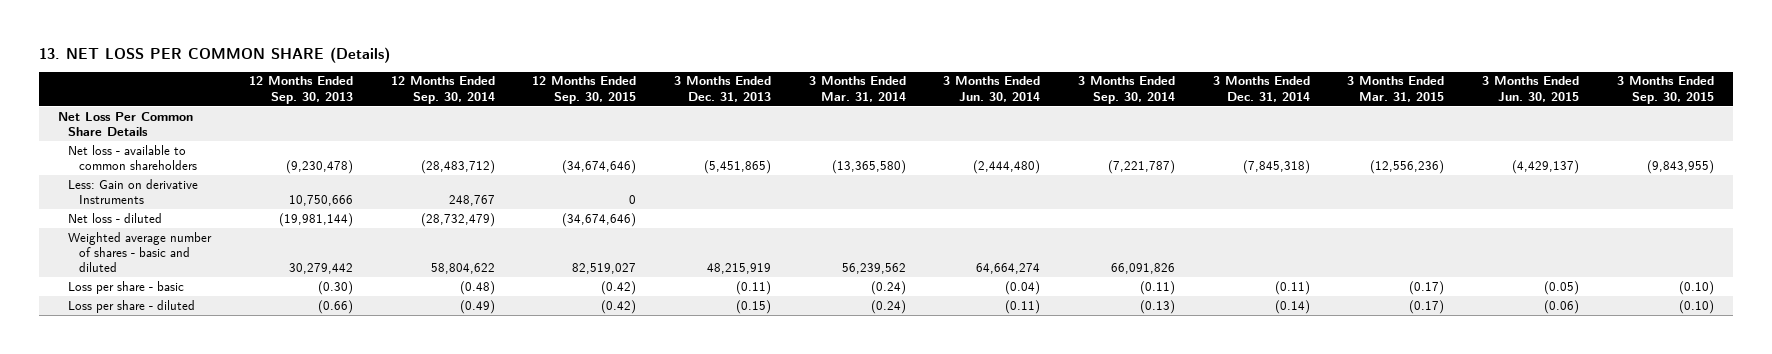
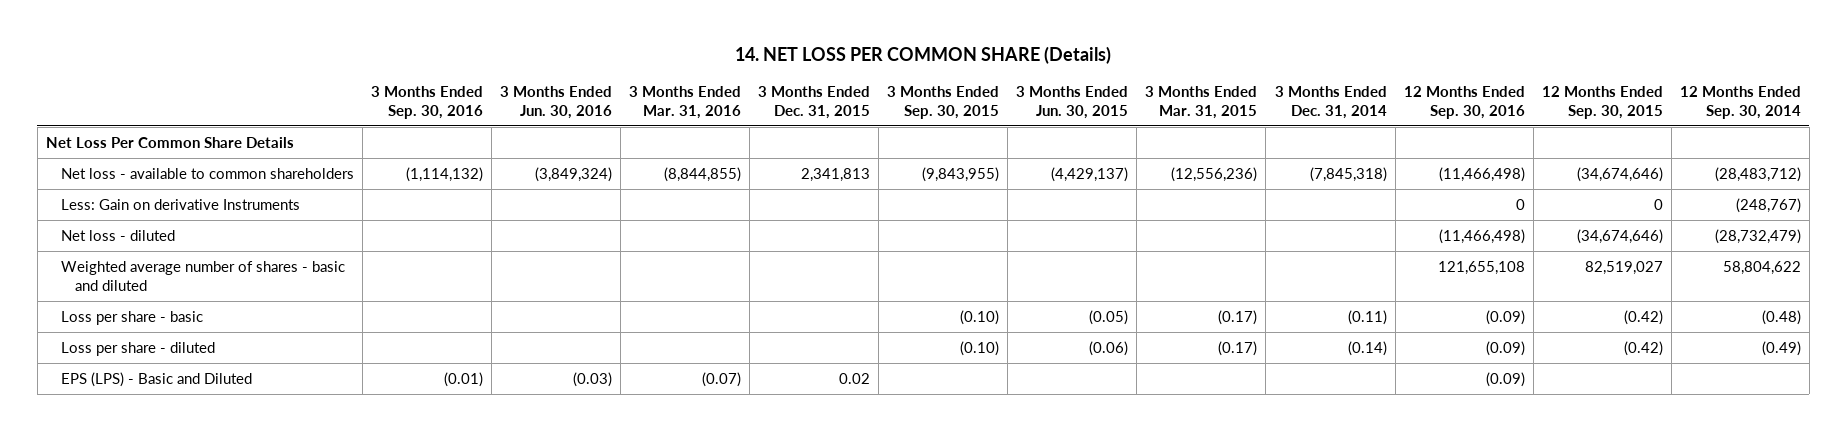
- 13. NET LOSS PER COMMON SHARE (Details)
+ 14. NET LOSS PER COMMON SHARE (Details)
- | 12 Months Ended Sep. 30, 2013 | 12 Months Ended Sep. 30, 2014 | 12 Months Ended Sep. 30, 2015 | 3 Months Ended Dec. 31, 2013 | 3 Months Ended Mar. 31, 2014 | 3 Months Ended Jun. 30, 2014 | 3 Months Ended Sep. 30, 2014 | 3 Months Ended Dec. 31, 2014 | 3 Months Ended Mar. 31, 2015 | 3 Months Ended Jun. 30, 2015 | 3 Months Ended Sep. 30, 2015
+ | 3 Months Ended Sep. 30, 2016 | 3 Months Ended Jun. 30, 2016 | 3 Months Ended Mar. 31, 2016 | 3 Months Ended Dec. 31, 2015 | 3 Months Ended Sep. 30, 2015 | 3 Months Ended Jun. 30, 2015 | 3 Months Ended Mar. 31, 2015 | 3 Months Ended Dec. 31, 2014 | 12 Months Ended Sep. 30, 2016 | 12 Months Ended Sep. 30, 2015 | 12 Months Ended Sep. 30, 2014
- Less: Gain on derivative Instruments | 10,750,666 | 248,767 | 0 | | | | | | | |
+ Less: Gain on derivative Instruments | | | | | | | | | 0 | 0 | (248,767)
+ EPS (LPS) - Basic and Diluted | (0.01) | (0.03) | (0.07) | 0.02 | | | | | (0.09) | |

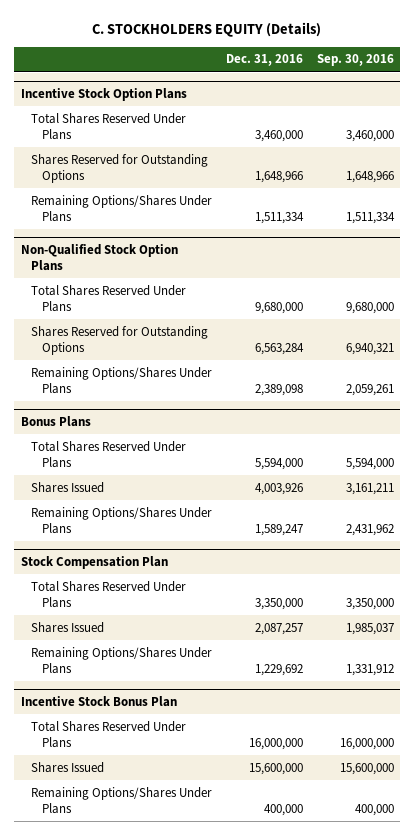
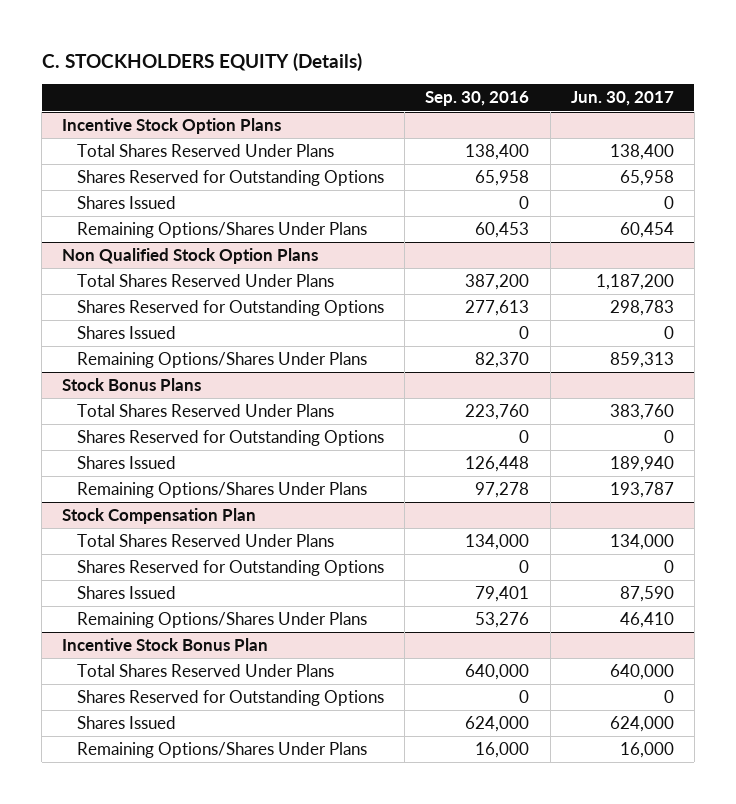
- | Dec. 31, 2016 | Sep. 30, 2016
+ | Sep. 30, 2016 | Jun. 30, 2017
@ Incentive Stock Option Plans
- Total Shares Reserved Under Plans | 3,460,000 | 3,460,000
- Shares Reserved for Outstanding Options | 1,648,966 | 1,648,966
- Remaining Options/Shares Under Plans | 1,511,334 | 1,511,334
- Non-Qualified Stock Option Plans
- Total Shares Reserved Under Plans | 9,680,000 | 9,680,000
- Shares Reserved for Outstanding Options | 6,563,284 | 6,940,321
- Remaining Options/Shares Under Plans | 2,389,098 | 2,059,261
- Bonus Plans
- Total Shares Reserved Under Plans | 5,594,000 | 5,594,000
- Shares Issued | 4,003,926 | 3,161,211
- Remaining Options/Shares Under Plans | 1,589,247 | 2,431,962
@ Incentive Stock Option Plans
+ Total Shares Reserved Under Plans | 138,400 | 138,400
+ Shares Reserved for Outstanding Options | 65,958 | 65,958
+ Shares Issued | 0 | 0
+ Remaining Options/Shares Under Plans | 60,453 | 60,454
+ Non Qualified Stock Option Plans
+ Total Shares Reserved Under Plans | 387,200 | 1,187,200
+ Shares Reserved for Outstanding Options | 277,613 | 298,783
+ Shares Issued | 0 | 0
+ Remaining Options/Shares Under Plans | 82,370 | 859,313
+ Stock Bonus Plans
+ Total Shares Reserved Under Plans | 223,760 | 383,760
+ Shares Reserved for Outstanding Options | 0 | 0
+ Shares Issued | 126,448 | 189,940
+ Remaining Options/Shares Under Plans | 97,278 | 193,787
@ Stock Compensation Plan
- Total Shares Reserved Under Plans | 3,350,000 | 3,350,000
- Shares Issued | 2,087,257 | 1,985,037
- Remaining Options/Shares Under Plans | 1,229,692 | 1,331,912
+ Total Shares Reserved Under Plans | 134,000 | 134,000
+ Shares Reserved for Outstanding Options | 0 | 0
+ Shares Issued | 79,401 | 87,590
+ Remaining Options/Shares Under Plans | 53,276 | 46,410
@ Incentive Stock Bonus Plan
- Total Shares Reserved Under Plans | 16,000,000 | 16,000,000
- Shares Issued | 15,600,000 | 15,600,000
- Remaining Options/Shares Under Plans | 400,000 | 400,000
+ Total Shares Reserved Under Plans | 640,000 | 640,000
+ Shares Reserved for Outstanding Options | 0 | 0
+ Shares Issued | 624,000 | 624,000
+ Remaining Options/Shares Under Plans | 16,000 | 16,000

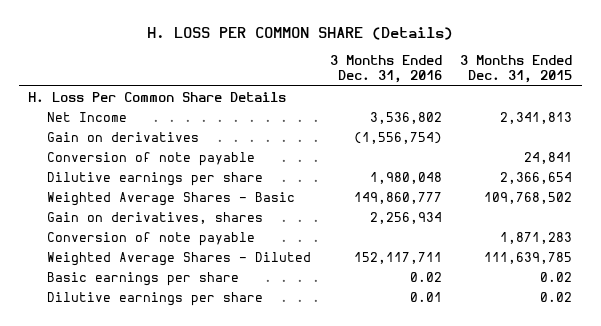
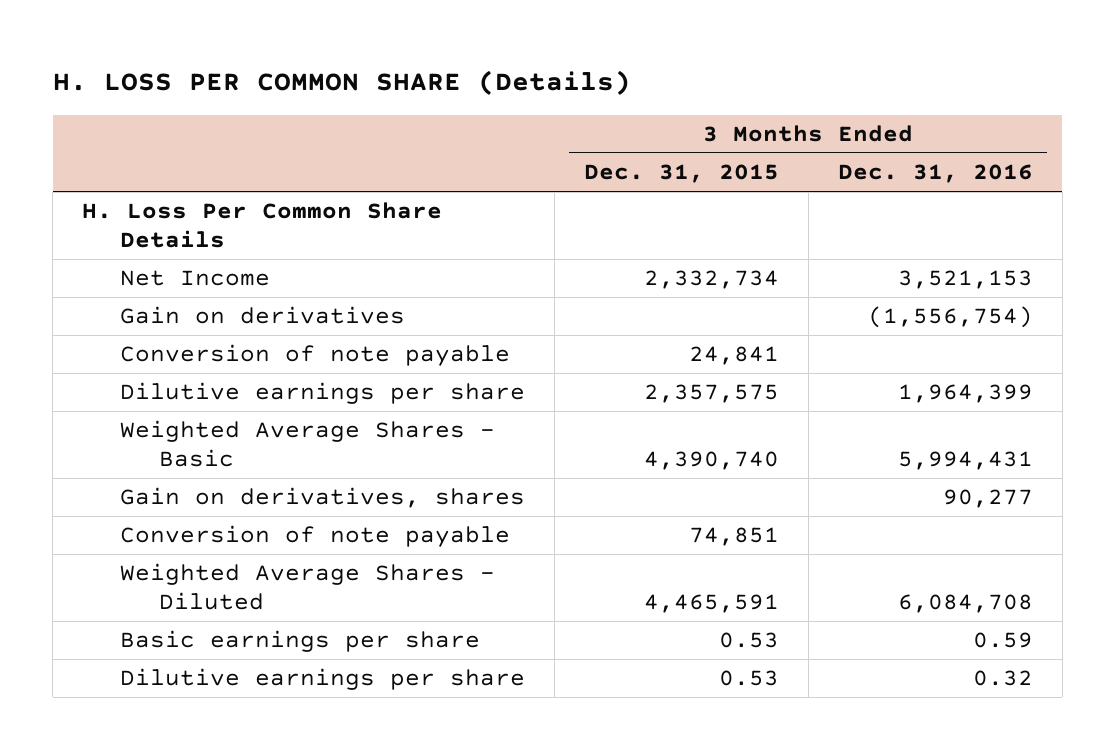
- | 3 Months Ended Dec. 31, 2016 | 3 Months Ended Dec. 31, 2015
+ | 3 Months Ended Dec. 31, 2015 | 3 Months Ended Dec. 31, 2016
- Net Income | 3,536,802 | 2,341,813
+ Net Income | 2,332,734 | 3,521,153
- Dilutive earnings per share | 1,980,048 | 2,366,654
- Weighted Average Shares - Basic | 149,860,777 | 109,768,502
- Gain on derivatives, shares | 2,256,934 |
- Conversion of note payable | | 1,871,283
- Weighted Average Shares - Diluted | 152,117,711 | 111,639,785
- Basic earnings per share | 0.02 | 0.02
- Dilutive earnings per share | 0.01 | 0.02
+ Dilutive earnings per share | 2,357,575 | 1,964,399
+ Weighted Average Shares - Basic | 4,390,740 | 5,994,431
+ Gain on derivatives, shares | | 90,277
+ Conversion of note payable | 74,851 |
+ Weighted Average Shares - Diluted | 4,465,591 | 6,084,708
+ Basic earnings per share | 0.53 | 0.59
+ Dilutive earnings per share | 0.53 | 0.32

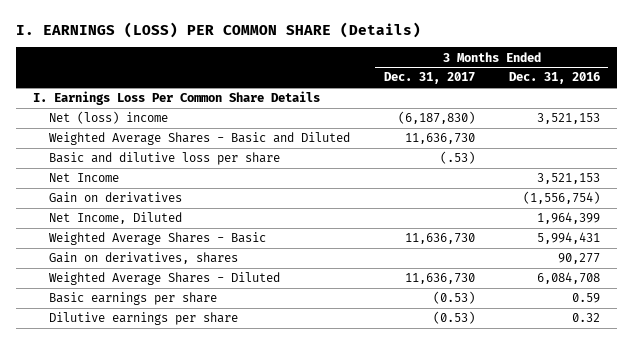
- H. LOSS PER COMMON SHARE (Details)
+ I. EARNINGS (LOSS) PER COMMON SHARE (Details)
- | 3 Months Ended Dec. 31, 2015 | 3 Months Ended Dec. 31, 2016
+ | 3 Months Ended Dec. 31, 2017 | 3 Months Ended Dec. 31, 2016
- H. Loss Per Common Share Details
+ I. Earnings Loss Per Common Share Details
+ Net (loss) income | (6,187,830) | 3,521,153
+ Weighted Average Shares - Basic and Diluted | 11,636,730 |
+ Basic and dilutive loss per share | (.53) |
- Conversion of note payable | 24,841 |
- Dilutive earnings per share | 2,357,575 | 1,964,399
+ Net Income, Diluted | | 1,964,399
- Conversion of note payable | 74,851 |

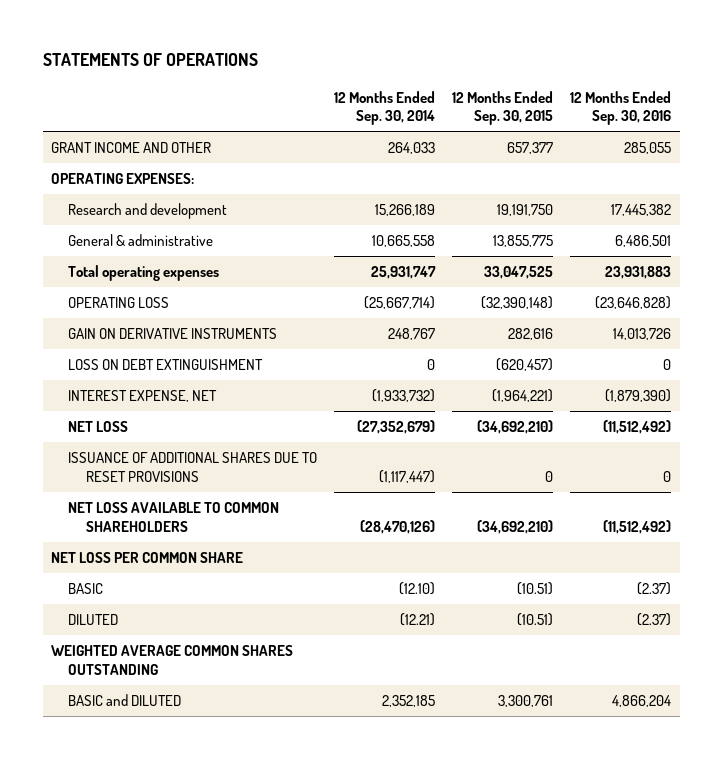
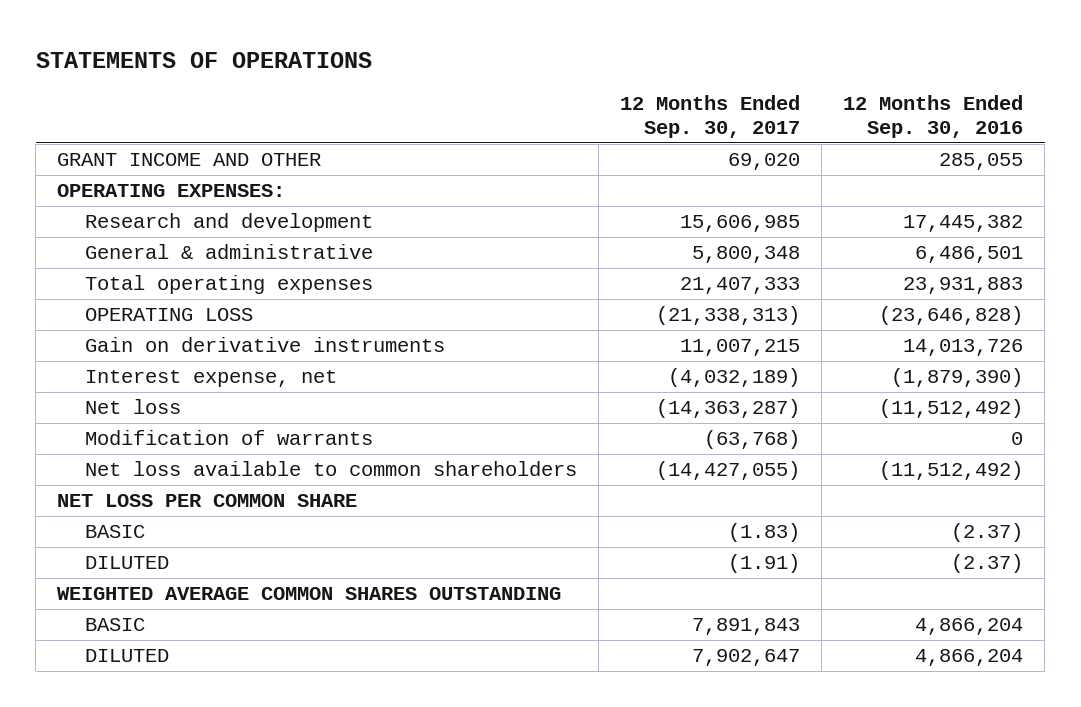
- | 12 Months Ended Sep. 30, 2014 | 12 Months Ended Sep. 30, 2015 | 12 Months Ended Sep. 30, 2016
+ | 12 Months Ended Sep. 30, 2017 | 12 Months Ended Sep. 30, 2016
- GAIN ON DERIVATIVE INSTRUMENTS | 248,767 | 282,616 | 14,013,726
- LOSS ON DEBT EXTINGUISHMENT | 0 | (620,457) | 0
- INTEREST EXPENSE, NET | (1,933,732) | (1,964,221) | (1,879,390)
- NET LOSS | (27,352,679) | (34,692,210) | (11,512,492)
- ISSUANCE OF ADDITIONAL SHARES DUE TO RESET PROVISIONS | (1,117,447) | 0 | 0
- NET LOSS AVAILABLE TO COMMON SHAREHOLDERS | (28,470,126) | (34,692,210) | (11,512,492)
+ Gain on derivative instruments | 11,007,215 | 14,013,726
+ Interest expense, net | (4,032,189) | (1,879,390)
+ Net loss | (14,363,287) | (11,512,492)
+ Modification of warrants | (63,768) | 0
+ Net loss available to common shareholders | (14,427,055) | (11,512,492)
- BASIC and DILUTED | 2,352,185 | 3,300,761 | 4,866,204
+ BASIC | 7,891,843 | 4,866,204
+ DILUTED | 7,902,647 | 4,866,204

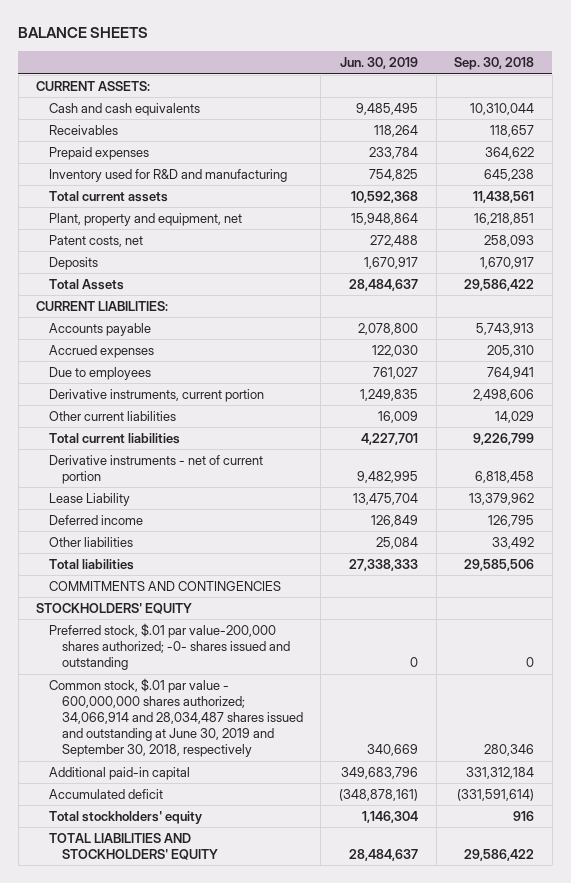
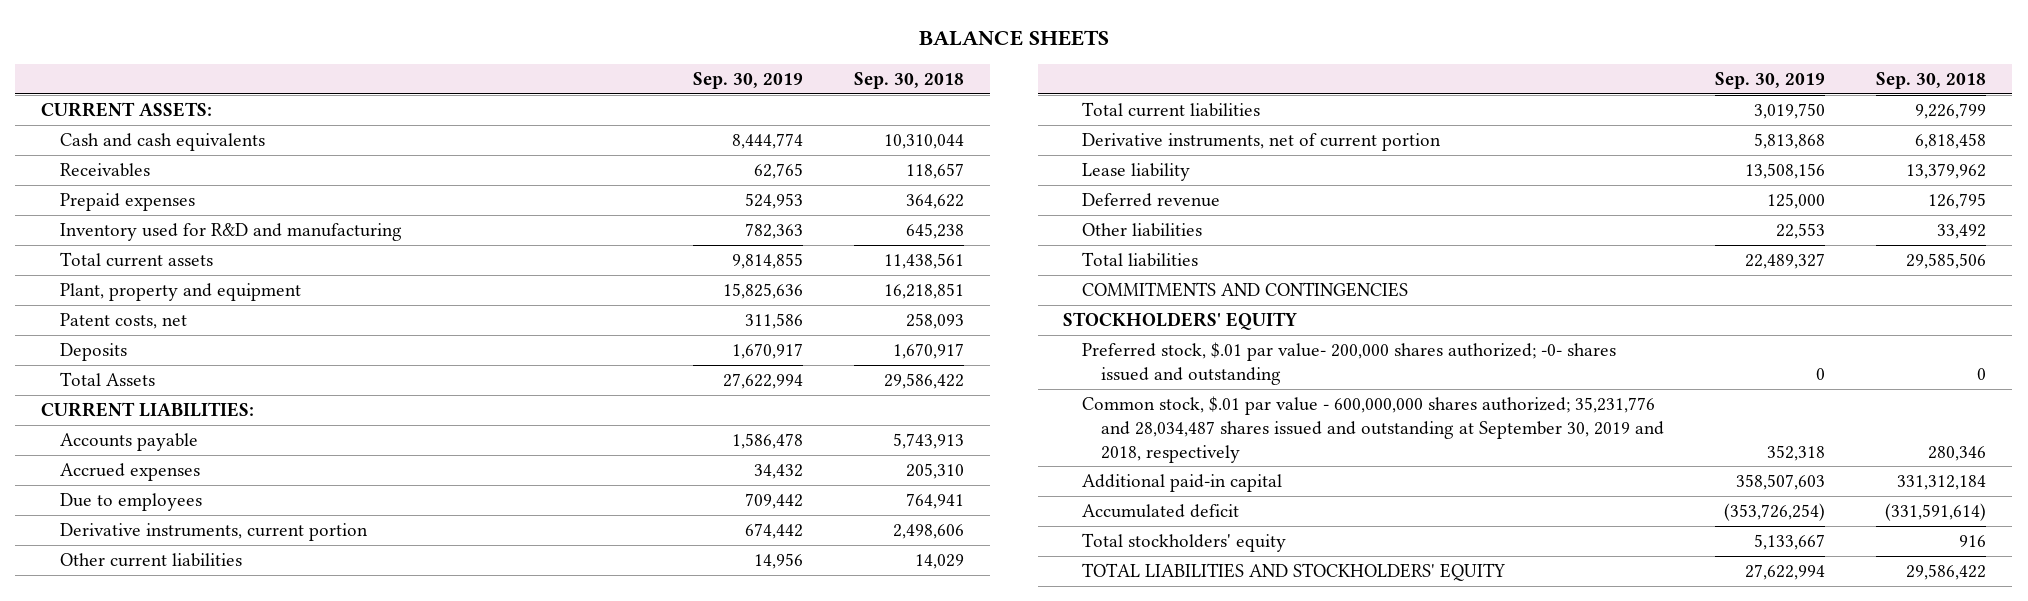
- | Jun. 30, 2019 | Sep. 30, 2018
+ | Sep. 30, 2019 | Sep. 30, 2018
- Plant, property and equipment, net | 15,948,864 | 16,218,851
+ Plant, property and equipment | 15,825,636 | 16,218,851
- Derivative instruments - net of current portion | 9,482,995 | 6,818,458
- Lease Liability | 13,475,704 | 13,379,962
- Deferred income | 126,849 | 126,795
+ Derivative instruments, net of current portion | 5,813,868 | 6,818,458
+ Lease liability | 13,508,156 | 13,379,962
+ Deferred revenue | 125,000 | 126,795
- Preferred stock, $.01 par value-200,000 shares authorized; -0- shares issued and outstanding | 0 | 0
- Common stock, $.01 par value - 600,000,000 shares authorized; 34,066,914 and 28,034,487 shares issued and outstanding at June 30, 2019 and September 30, 2018, respectively | 340,669 | 280,346
+ Preferred stock, $.01 par value- 200,000 shares authorized; -0- shares issued and outstanding | 0 | 0
+ Common stock, $.01 par value - 600,000,000 shares authorized; 35,231,776 and 28,034,487 shares issued and outstanding at September 30, 2019 and 2018, respectively | 352,318 | 280,346

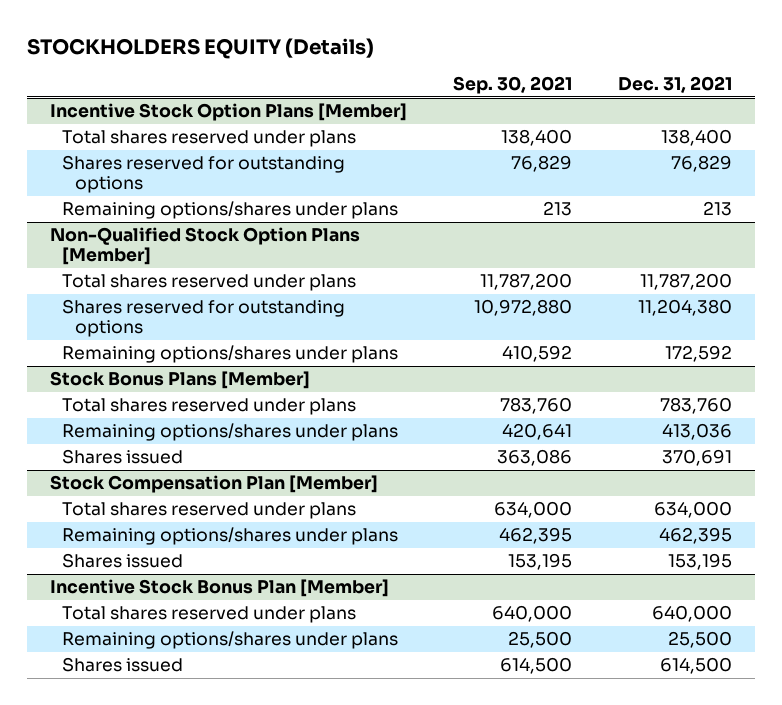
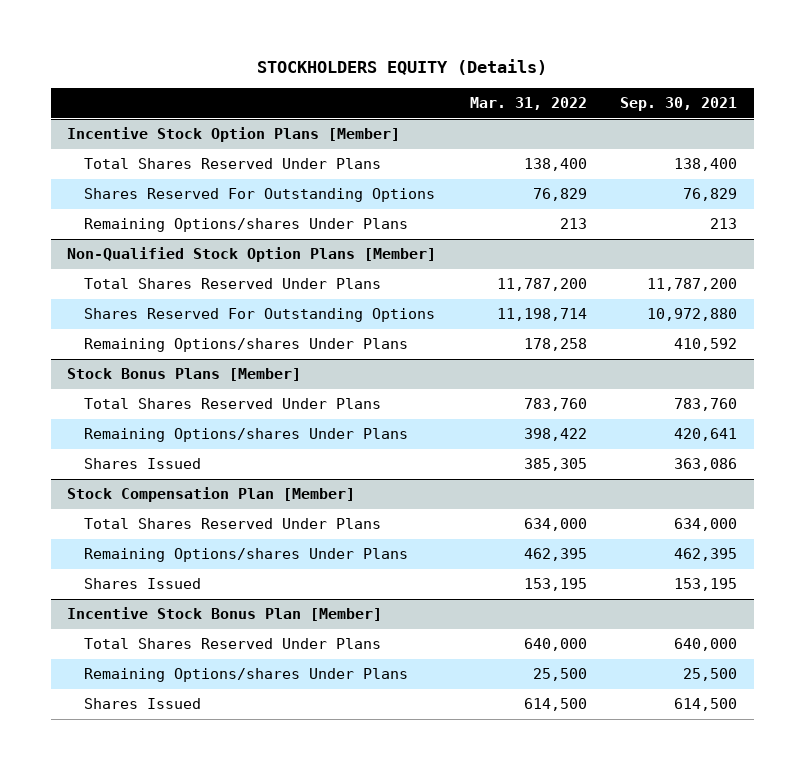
- | Sep. 30, 2021 | Dec. 31, 2021
+ | Mar. 31, 2022 | Sep. 30, 2021
@ Incentive Stock Option Plans [Member]
- Total shares reserved under plans | 138,400 | 138,400
- Shares reserved for outstanding options | 76,829 | 76,829
- Remaining options/shares under plans | 213 | 213
+ Total Shares Reserved Under Plans | 138,400 | 138,400
+ Shares Reserved For Outstanding Options | 76,829 | 76,829
+ Remaining Options/shares Under Plans | 213 | 213
@ Non-Qualified Stock Option Plans [Member]
- Total shares reserved under plans | 11,787,200 | 11,787,200
- Shares reserved for outstanding options | 10,972,880 | 11,204,380
- Remaining options/shares under plans | 410,592 | 172,592
+ Total Shares Reserved Under Plans | 11,787,200 | 11,787,200
+ Shares Reserved For Outstanding Options | 11,198,714 | 10,972,880
+ Remaining Options/shares Under Plans | 178,258 | 410,592
@ Stock Bonus Plans [Member]
- Total shares reserved under plans | 783,760 | 783,760
- Remaining options/shares under plans | 420,641 | 413,036
- Shares issued | 363,086 | 370,691
+ Total Shares Reserved Under Plans | 783,760 | 783,760
+ Remaining Options/shares Under Plans | 398,422 | 420,641
+ Shares Issued | 385,305 | 363,086
@ Stock Compensation Plan [Member]
- Total shares reserved under plans | 634,000 | 634,000
- Remaining options/shares under plans | 462,395 | 462,395
- Shares issued | 153,195 | 153,195
+ Total Shares Reserved Under Plans | 634,000 | 634,000
+ Remaining Options/shares Under Plans | 462,395 | 462,395
+ Shares Issued | 153,195 | 153,195
@ Incentive Stock Bonus Plan [Member]
- Total shares reserved under plans | 640,000 | 640,000
- Remaining options/shares under plans | 25,500 | 25,500
- Shares issued | 614,500 | 614,500
+ Total Shares Reserved Under Plans | 640,000 | 640,000
+ Remaining Options/shares Under Plans | 25,500 | 25,500
+ Shares Issued | 614,500 | 614,500

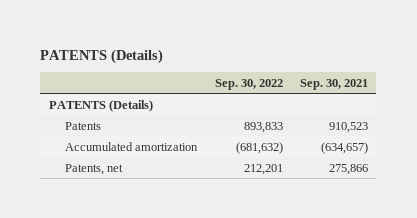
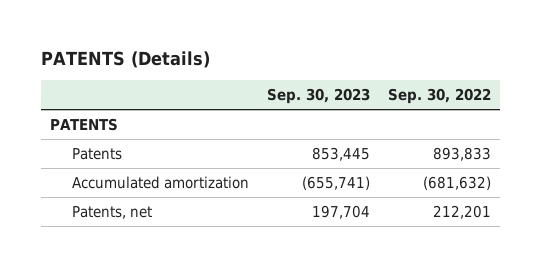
- | Sep. 30, 2022 | Sep. 30, 2021
+ | Sep. 30, 2023 | Sep. 30, 2022
- PATENTS (Details)
+ PATENTS

